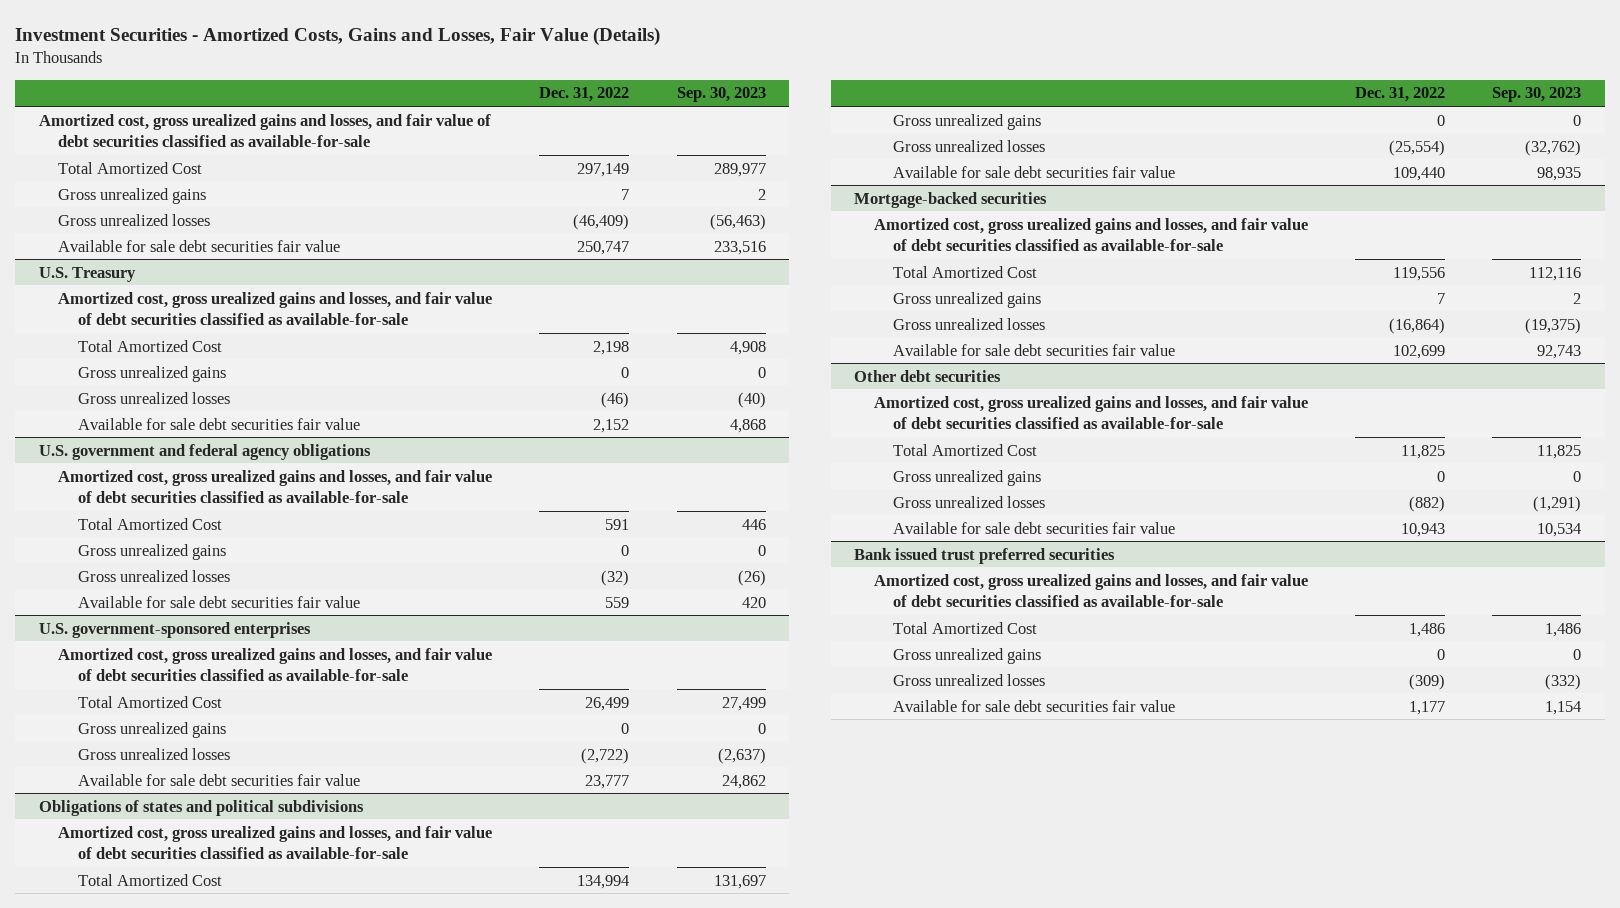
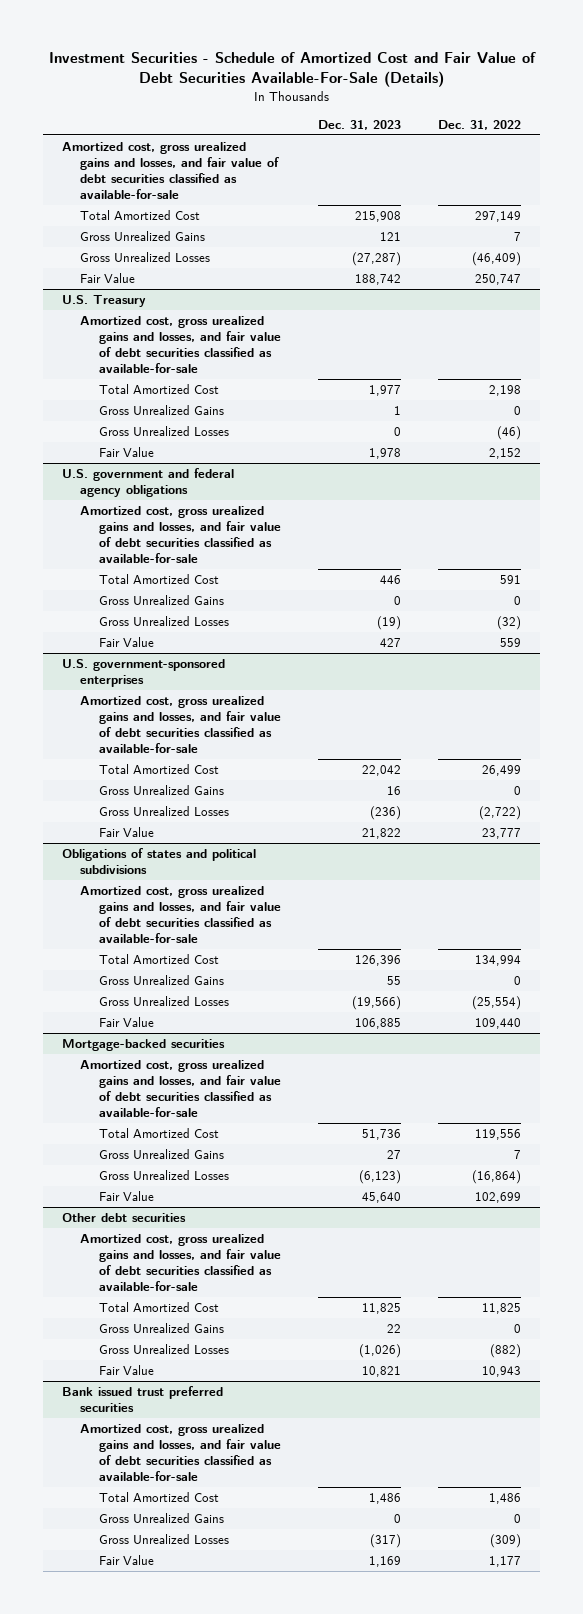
- Investment Securities - Amortized Costs, Gains and Losses, Fair Value (Details)
+ Investment Securities - Schedule of Amortized Cost and Fair Value of Debt Securities Available-For-Sale (Details)
- | Dec. 31, 2022 | Sep. 30, 2023
+ | Dec. 31, 2023 | Dec. 31, 2022
- Gross unrealized gains | 7 | 2
- Gross unrealized losses | (46,409) | (56,463)
- Available for sale debt securities fair value | 250,747 | 233,516
+ Gross Unrealized Gains | 121 | 7
+ Gross Unrealized Losses | (27,287) | (46,409)
+ Fair Value | 188,742 | 250,747
@ U.S. Treasury
- Gross unrealized gains | 0 | 0
- Gross unrealized losses | (46) | (40)
- Available for sale debt securities fair value | 2,152 | 4,868
+ Gross Unrealized Gains | 1 | 0
+ Gross Unrealized Losses | 0 | (46)
+ Fair Value | 1,978 | 2,152
@ U.S. government and federal agency obligations
- Gross unrealized gains | 0 | 0
- Gross unrealized losses | (32) | (26)
- Available for sale debt securities fair value | 559 | 420
+ Gross Unrealized Gains | 0 | 0
+ Gross Unrealized Losses | (19) | (32)
+ Fair Value | 427 | 559
@ U.S. government-sponsored enterprises
- Gross unrealized gains | 0 | 0
- Gross unrealized losses | (2,722) | (2,637)
- Available for sale debt securities fair value | 23,777 | 24,862
+ Gross Unrealized Gains | 16 | 0
+ Gross Unrealized Losses | (236) | (2,722)
+ Fair Value | 21,822 | 23,777
@ Obligations of states and political subdivisions
- Gross unrealized gains | 0 | 0
- Gross unrealized losses | (25,554) | (32,762)
- Available for sale debt securities fair value | 109,440 | 98,935
+ Gross Unrealized Gains | 55 | 0
+ Gross Unrealized Losses | (19,566) | (25,554)
+ Fair Value | 106,885 | 109,440
@ Mortgage-backed securities
- Gross unrealized gains | 7 | 2
- Gross unrealized losses | (16,864) | (19,375)
- Available for sale debt securities fair value | 102,699 | 92,743
+ Gross Unrealized Gains | 27 | 7
+ Gross Unrealized Losses | (6,123) | (16,864)
+ Fair Value | 45,640 | 102,699
@ Other debt securities
- Gross unrealized gains | 0 | 0
- Gross unrealized losses | (882) | (1,291)
- Available for sale debt securities fair value | 10,943 | 10,534
+ Gross Unrealized Gains | 22 | 0
+ Gross Unrealized Losses | (1,026) | (882)
+ Fair Value | 10,821 | 10,943
@ Bank issued trust preferred securities
- Gross unrealized gains | 0 | 0
- Gross unrealized losses | (309) | (332)
- Available for sale debt securities fair value | 1,177 | 1,154
+ Gross Unrealized Gains | 0 | 0
+ Gross Unrealized Losses | (317) | (309)
+ Fair Value | 1,169 | 1,177

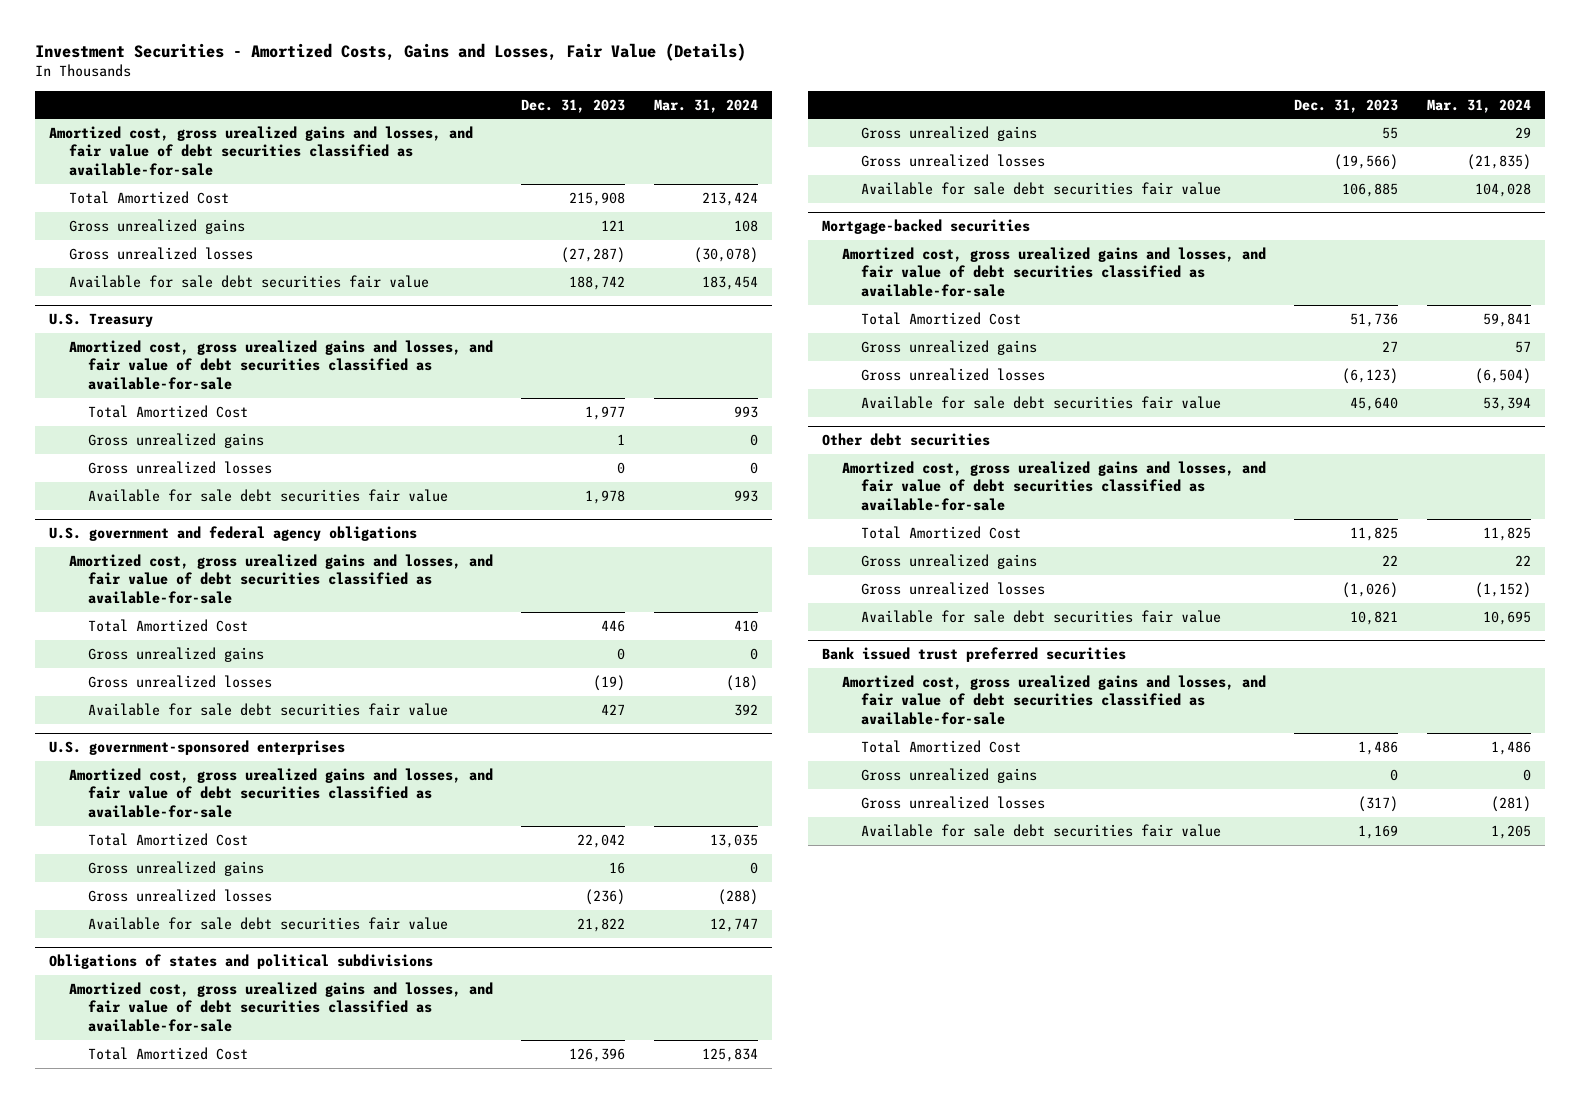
- Investment Securities - Schedule of Amortized Cost and Fair Value of Debt Securities Available-For-Sale (Details)
+ Investment Securities - Amortized Costs, Gains and Losses, Fair Value (Details)
- | Dec. 31, 2023 | Dec. 31, 2022
+ | Dec. 31, 2023 | Mar. 31, 2024
- Gross Unrealized Gains | 121 | 7
- Gross Unrealized Losses | (27,287) | (46,409)
- Fair Value | 188,742 | 250,747
+ Gross unrealized gains | 121 | 108
+ Gross unrealized losses | (27,287) | (30,078)
+ Available for sale debt securities fair value | 188,742 | 183,454
@ U.S. Treasury
- Gross Unrealized Gains | 1 | 0
- Gross Unrealized Losses | 0 | (46)
- Fair Value | 1,978 | 2,152
+ Gross unrealized gains | 1 | 0
+ Gross unrealized losses | 0 | 0
+ Available for sale debt securities fair value | 1,978 | 993
@ U.S. government and federal agency obligations
- Gross Unrealized Gains | 0 | 0
- Gross Unrealized Losses | (19) | (32)
- Fair Value | 427 | 559
+ Gross unrealized gains | 0 | 0
+ Gross unrealized losses | (19) | (18)
+ Available for sale debt securities fair value | 427 | 392
@ U.S. government-sponsored enterprises
- Gross Unrealized Gains | 16 | 0
- Gross Unrealized Losses | (236) | (2,722)
- Fair Value | 21,822 | 23,777
+ Gross unrealized gains | 16 | 0
+ Gross unrealized losses | (236) | (288)
+ Available for sale debt securities fair value | 21,822 | 12,747
@ Obligations of states and political subdivisions
- Gross Unrealized Gains | 55 | 0
- Gross Unrealized Losses | (19,566) | (25,554)
- Fair Value | 106,885 | 109,440
+ Gross unrealized gains | 55 | 29
+ Gross unrealized losses | (19,566) | (21,835)
+ Available for sale debt securities fair value | 106,885 | 104,028
@ Mortgage-backed securities
- Gross Unrealized Gains | 27 | 7
- Gross Unrealized Losses | (6,123) | (16,864)
- Fair Value | 45,640 | 102,699
+ Gross unrealized gains | 27 | 57
+ Gross unrealized losses | (6,123) | (6,504)
+ Available for sale debt securities fair value | 45,640 | 53,394
@ Other debt securities
- Gross Unrealized Gains | 22 | 0
- Gross Unrealized Losses | (1,026) | (882)
- Fair Value | 10,821 | 10,943
+ Gross unrealized gains | 22 | 22
+ Gross unrealized losses | (1,026) | (1,152)
+ Available for sale debt securities fair value | 10,821 | 10,695
@ Bank issued trust preferred securities
- Gross Unrealized Gains | 0 | 0
- Gross Unrealized Losses | (317) | (309)
- Fair Value | 1,169 | 1,177
+ Gross unrealized gains | 0 | 0
+ Gross unrealized losses | (317) | (281)
+ Available for sale debt securities fair value | 1,169 | 1,205

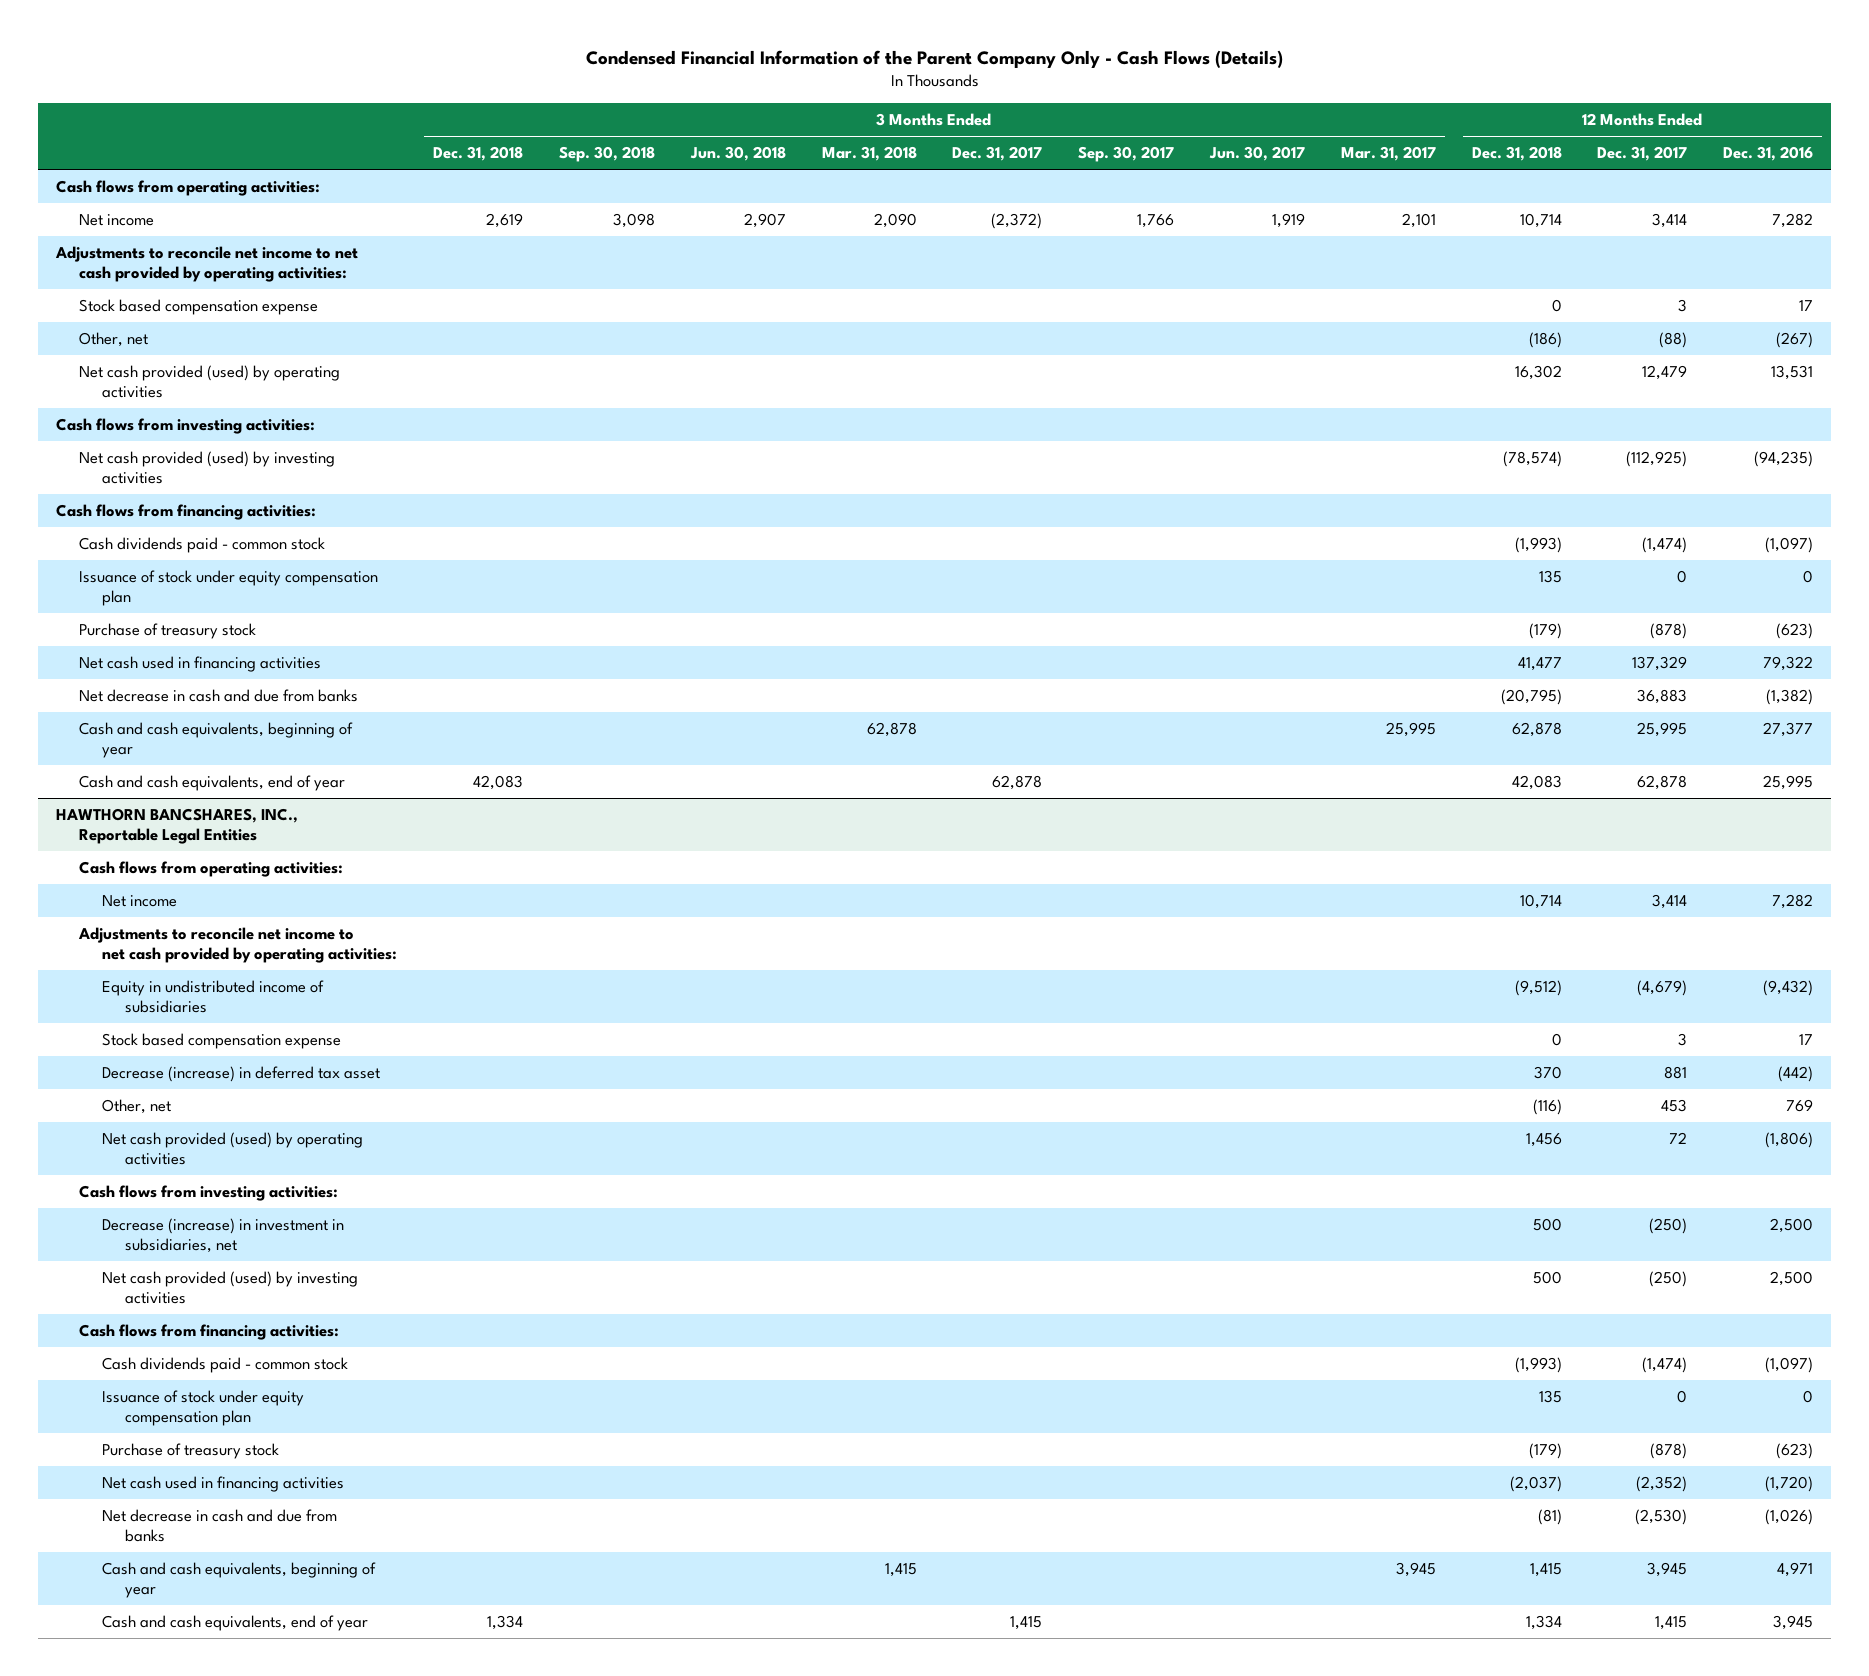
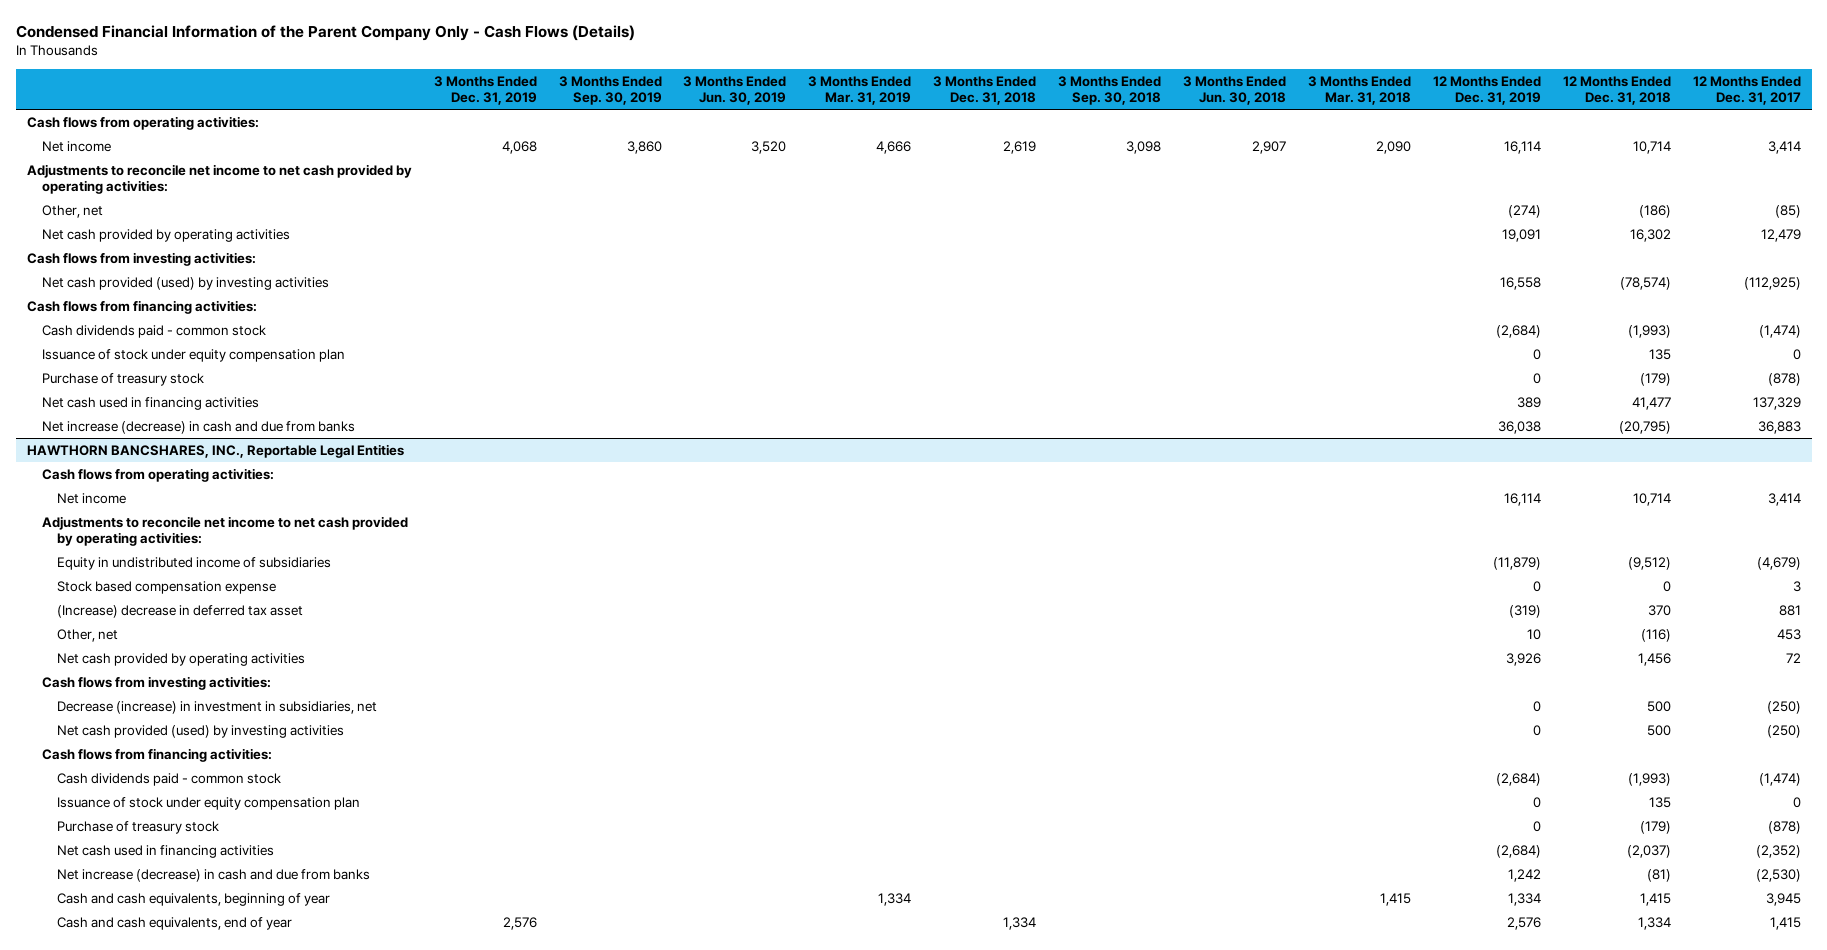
- | 3 Months Ended Dec. 31, 2018 | 3 Months Ended Sep. 30, 2018 | 3 Months Ended Jun. 30, 2018 | 3 Months Ended Mar. 31, 2018 | 3 Months Ended Dec. 31, 2017 | 3 Months Ended Sep. 30, 2017 | 3 Months Ended Jun. 30, 2017 | 3 Months Ended Mar. 31, 2017 | 12 Months Ended Dec. 31, 2018 | 12 Months Ended Dec. 31, 2017 | 12 Months Ended Dec. 31, 2016
+ | 3 Months Ended Dec. 31, 2019 | 3 Months Ended Sep. 30, 2019 | 3 Months Ended Jun. 30, 2019 | 3 Months Ended Mar. 31, 2019 | 3 Months Ended Dec. 31, 2018 | 3 Months Ended Sep. 30, 2018 | 3 Months Ended Jun. 30, 2018 | 3 Months Ended Mar. 31, 2018 | 12 Months Ended Dec. 31, 2019 | 12 Months Ended Dec. 31, 2018 | 12 Months Ended Dec. 31, 2017
- Stock based compensation expense | | | | | | | | | 0 | 3 | 17
- Other, net | | | | | | | | | (186) | (88) | (267)
- Net cash provided (used) by operating activities | | | | | | | | | 16,302 | 12,479 | 13,531
+ Other, net | | | | | | | | | (274) | (186) | (85)
+ Net cash provided by operating activities | | | | | | | | | 19,091 | 16,302 | 12,479
- Net decrease in cash and due from banks | | | | | | | | | (20,795) | 36,883 | (1,382)
- Cash and cash equivalents, beginning of year | | | | 62,878 | | | | 25,995 | 62,878 | 25,995 | 27,377
- Cash and cash equivalents, end of year | 42,083 | | | | 62,878 | | | | 42,083 | 62,878 | 25,995
+ Net increase (decrease) in cash and due from banks | | | | | | | | | 36,038 | (20,795) | 36,883
@ HAWTHORN BANCSHARES, INC., Reportable Legal Entities
- Decrease (increase) in deferred tax asset | | | | | | | | | 370 | 881 | (442)
+ (Increase) decrease in deferred tax asset | | | | | | | | | (319) | 370 | 881
- Net cash provided (used) by operating activities | | | | | | | | | 1,456 | 72 | (1,806)
+ Net cash provided by operating activities | | | | | | | | | 3,926 | 1,456 | 72
- Net decrease in cash and due from banks | | | | | | | | | (81) | (2,530) | (1,026)
+ Net increase (decrease) in cash and due from banks | | | | | | | | | 1,242 | (81) | (2,530)

